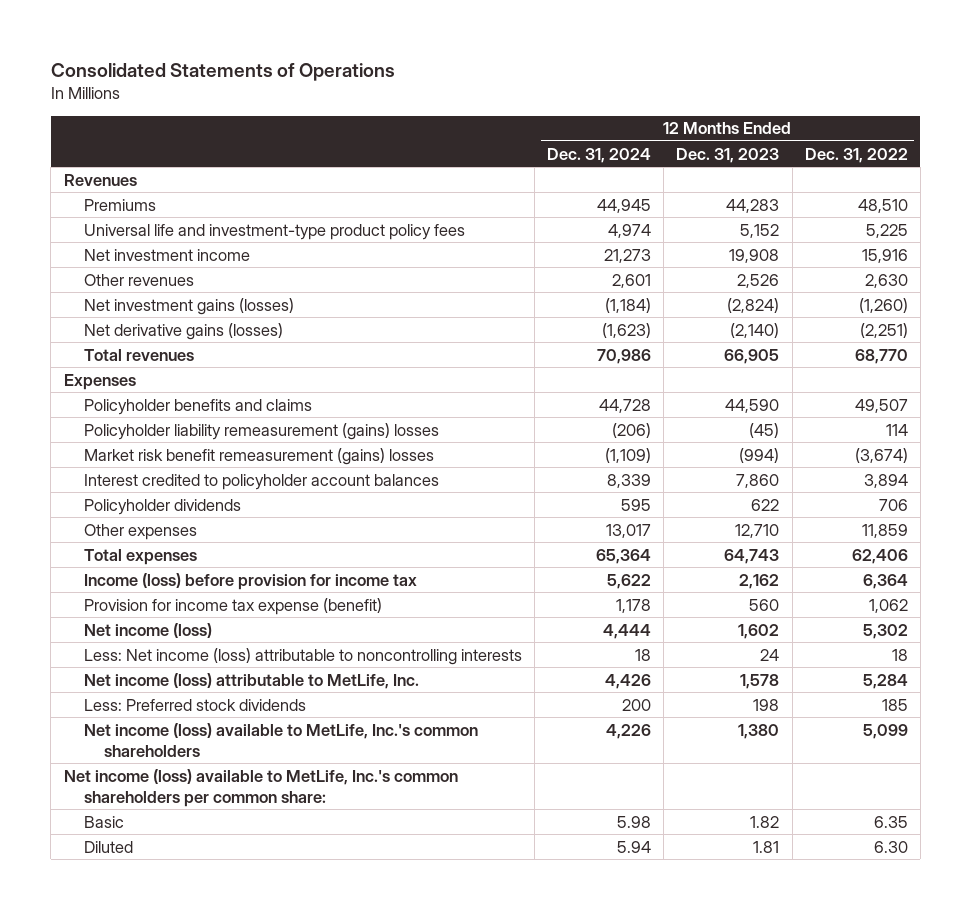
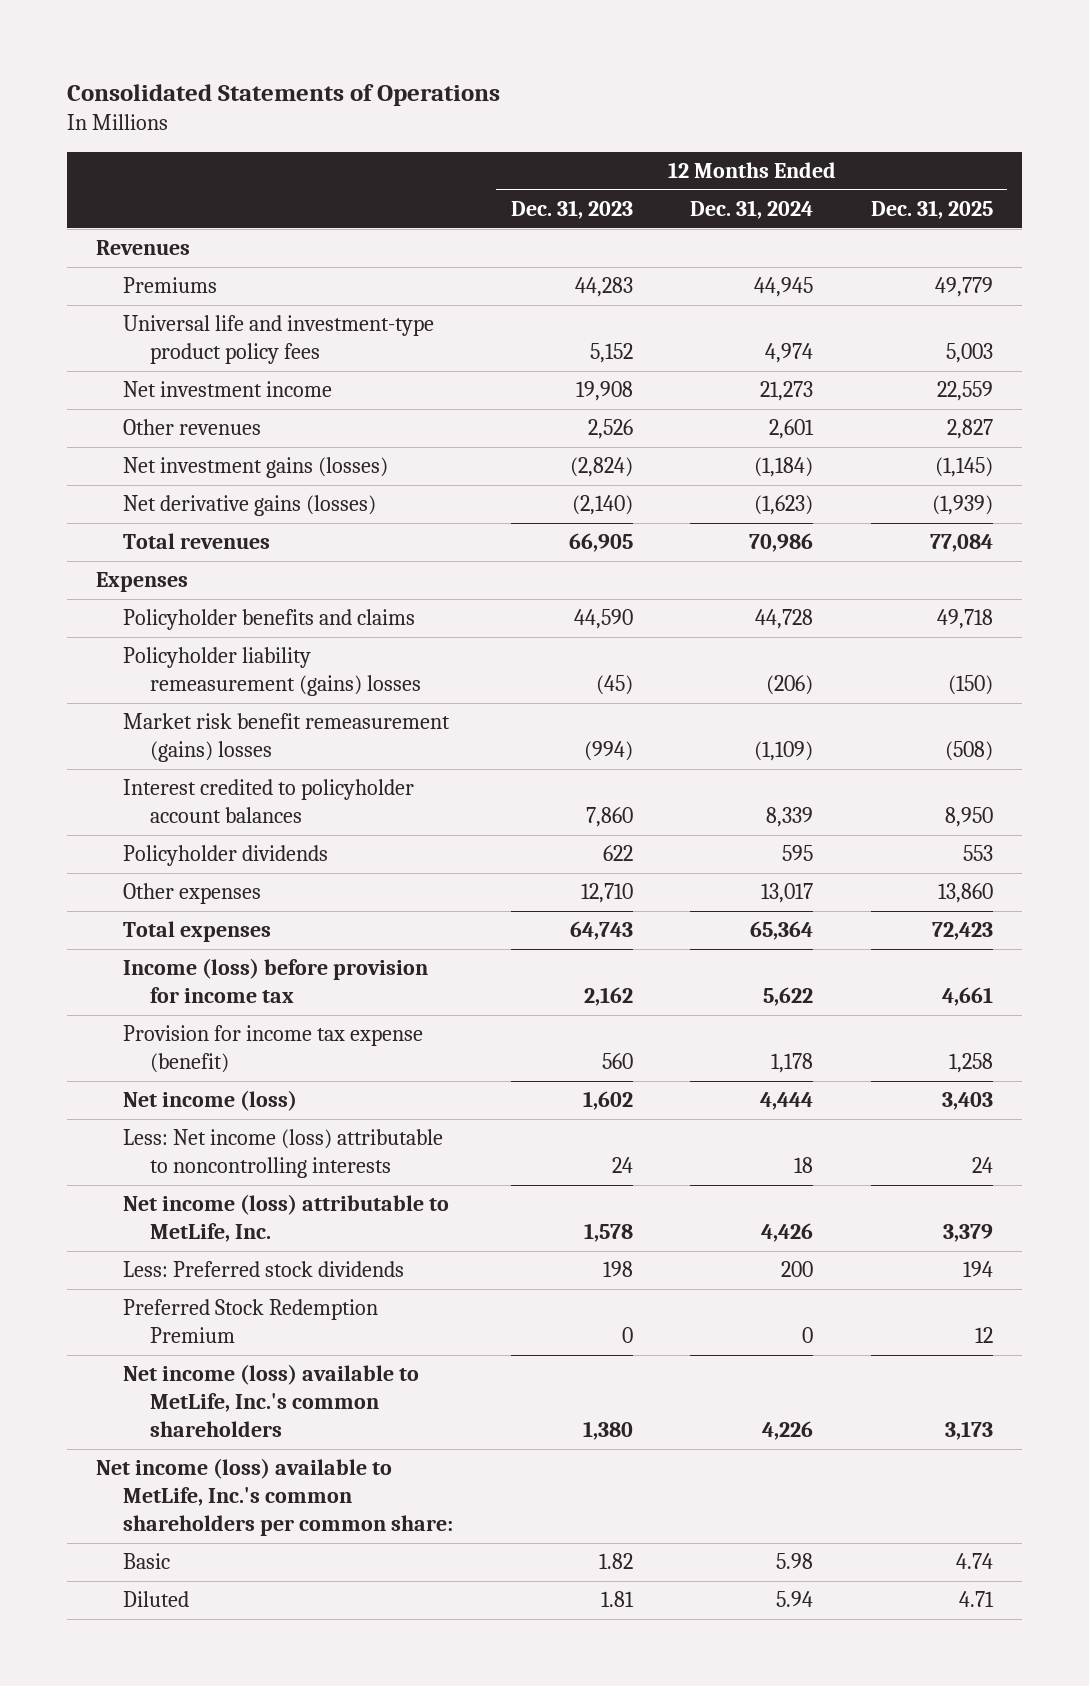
- | 12 Months Ended Dec. 31, 2024 | 12 Months Ended Dec. 31, 2023 | 12 Months Ended Dec. 31, 2022
+ | 12 Months Ended Dec. 31, 2023 | 12 Months Ended Dec. 31, 2024 | 12 Months Ended Dec. 31, 2025
+ Preferred Stock Redemption Premium | 0 | 0 | 12

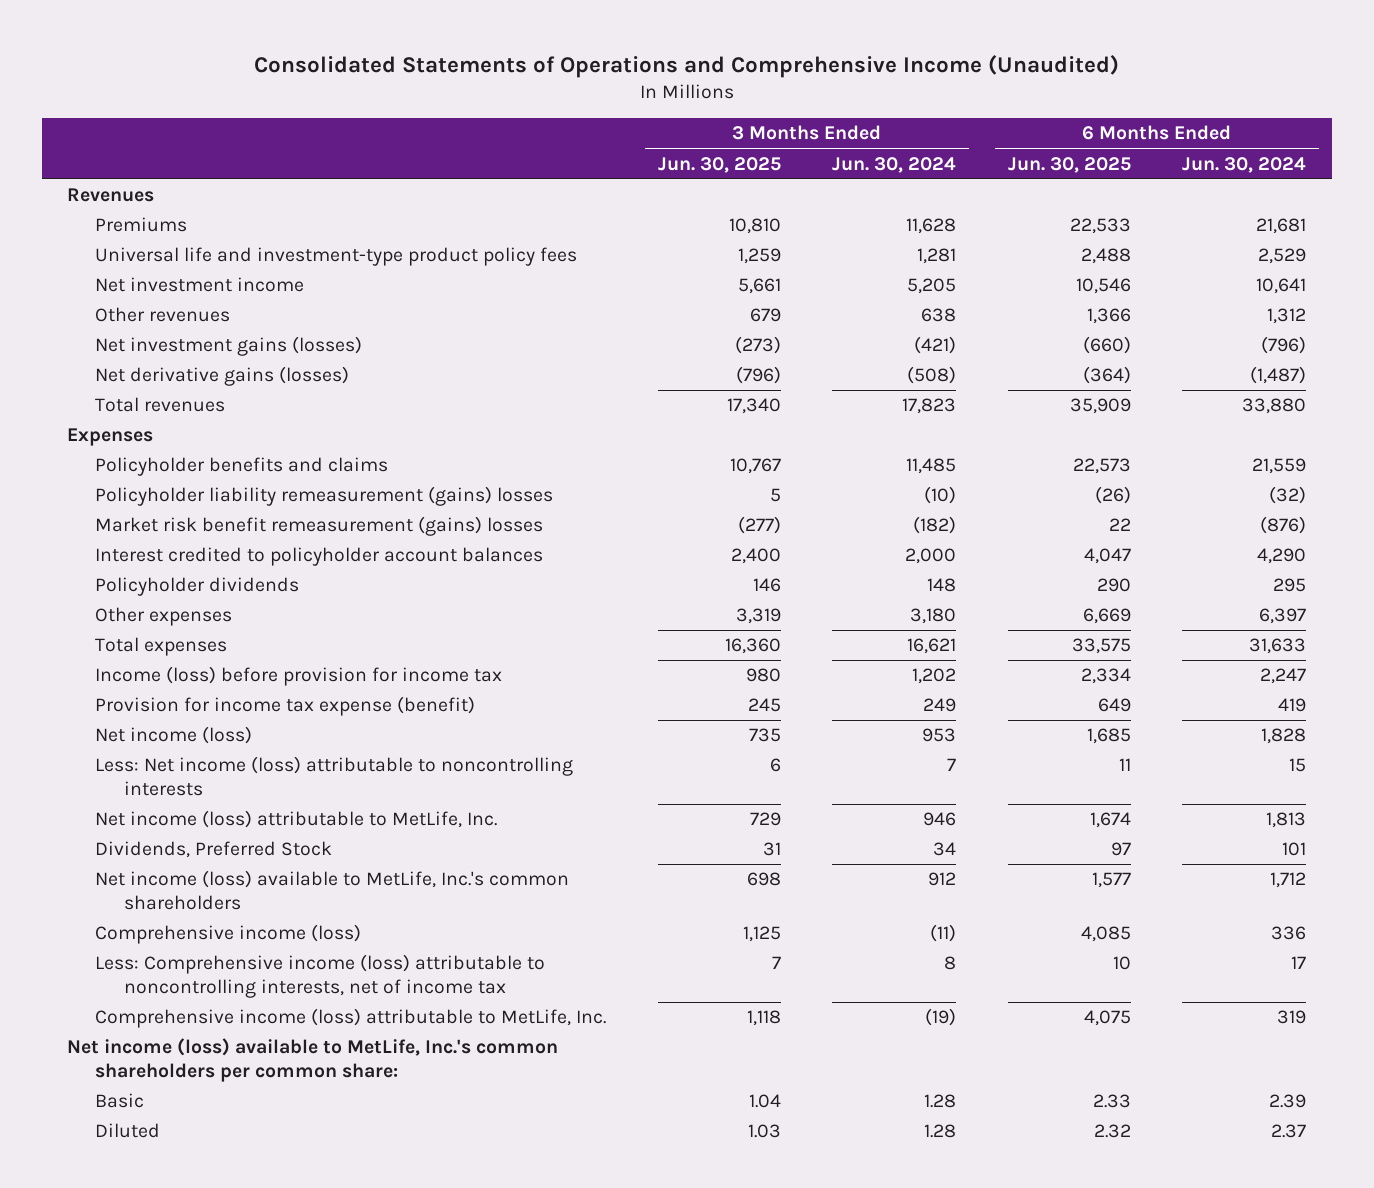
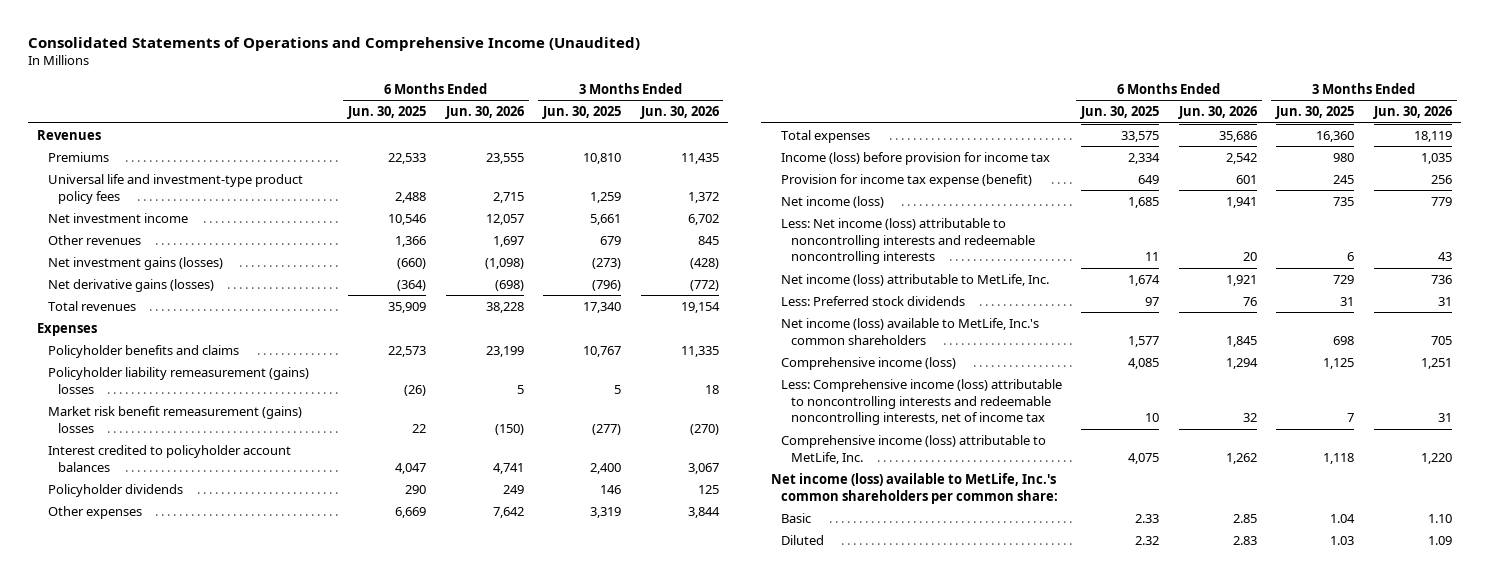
- | 3 Months Ended Jun. 30, 2025 | 3 Months Ended Jun. 30, 2024 | 6 Months Ended Jun. 30, 2025 | 6 Months Ended Jun. 30, 2024
+ | 6 Months Ended Jun. 30, 2025 | 6 Months Ended Jun. 30, 2026 | 3 Months Ended Jun. 30, 2025 | 3 Months Ended Jun. 30, 2026
- Less: Net income (loss) attributable to noncontrolling interests | 6 | 7 | 11 | 15
+ Less: Net income (loss) attributable to noncontrolling interests and redeemable noncontrolling interests | 11 | 20 | 6 | 43
- Dividends, Preferred Stock | 31 | 34 | 97 | 101
+ Less: Preferred stock dividends | 97 | 76 | 31 | 31
- Less: Comprehensive income (loss) attributable to noncontrolling interests, net of income tax | 7 | 8 | 10 | 17
+ Less: Comprehensive income (loss) attributable to noncontrolling interests and redeemable noncontrolling interests, net of income tax | 10 | 32 | 7 | 31

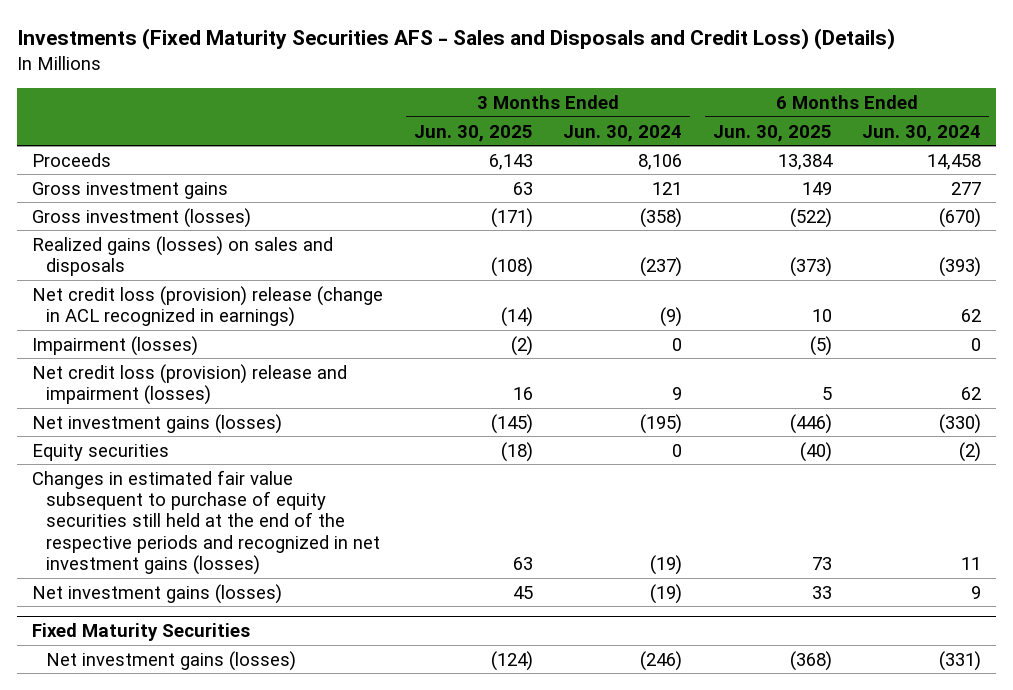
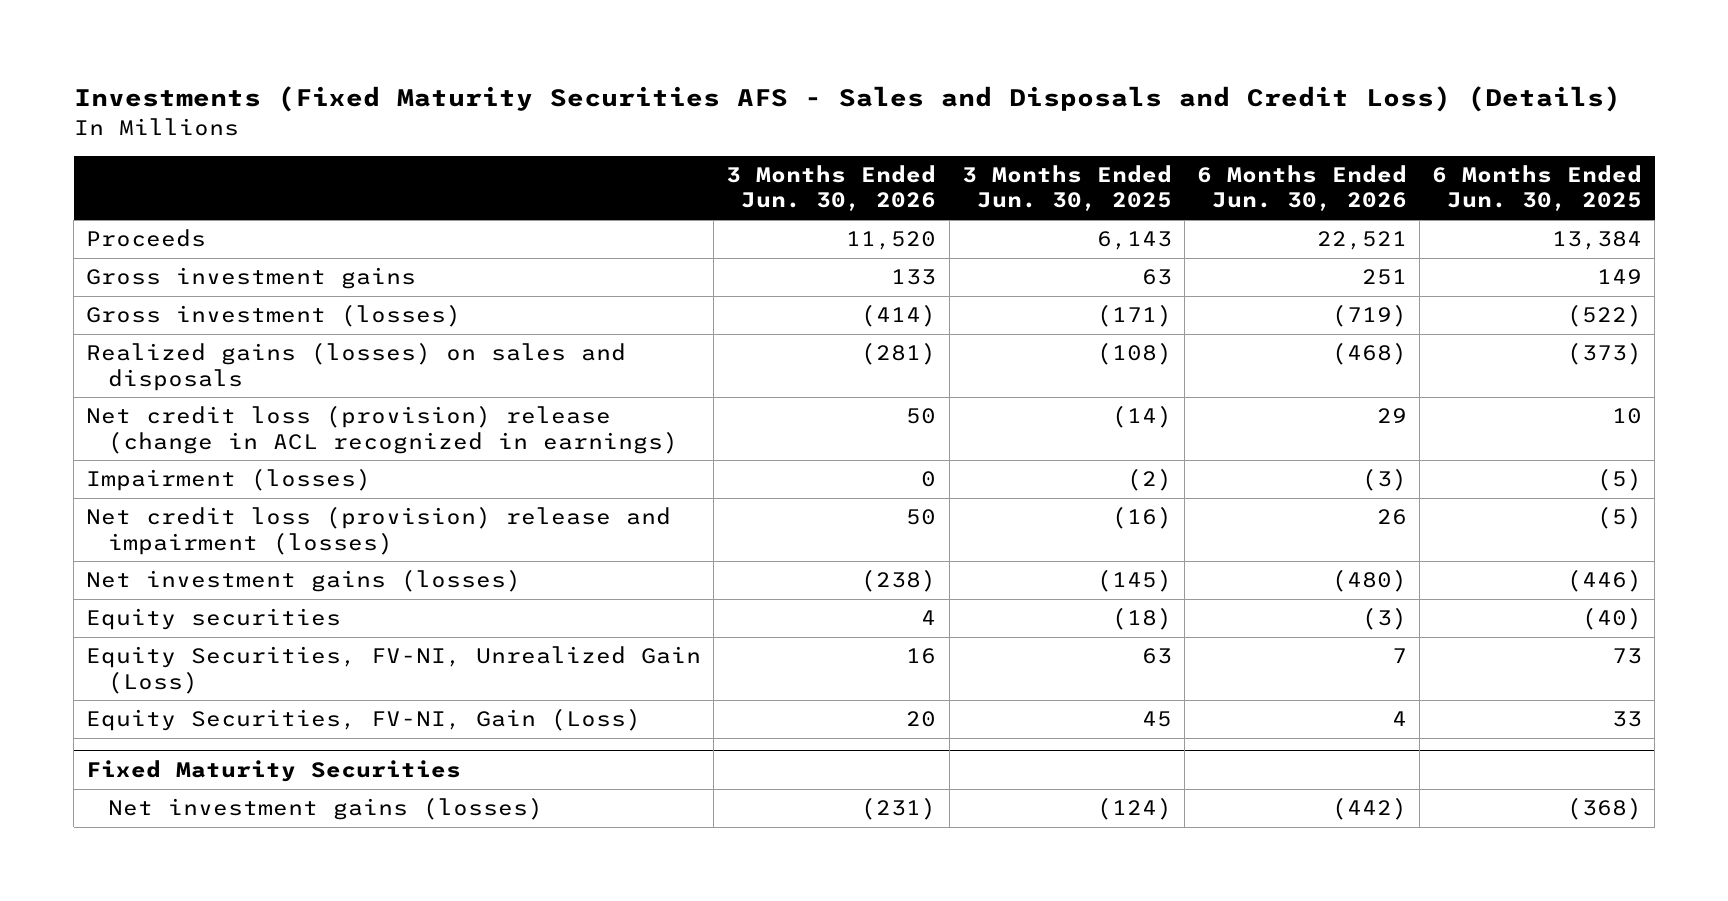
- | 3 Months Ended Jun. 30, 2025 | 3 Months Ended Jun. 30, 2024 | 6 Months Ended Jun. 30, 2025 | 6 Months Ended Jun. 30, 2024
+ | 3 Months Ended Jun. 30, 2026 | 3 Months Ended Jun. 30, 2025 | 6 Months Ended Jun. 30, 2026 | 6 Months Ended Jun. 30, 2025
- Net credit loss (provision) release and impairment (losses) | 16 | 9 | 5 | 62
+ Net credit loss (provision) release and impairment (losses) | 50 | (16) | 26 | (5)
- Changes in estimated fair value subsequent to purchase of equity securities still held at the end of the respective periods and recognized in net investment gains (losses) | 63 | (19) | 73 | 11
- Net investment gains (losses) | 45 | (19) | 33 | 9
+ Equity Securities, FV-NI, Unrealized Gain (Loss) | 16 | 63 | 7 | 73
+ Equity Securities, FV-NI, Gain (Loss) | 20 | 45 | 4 | 33

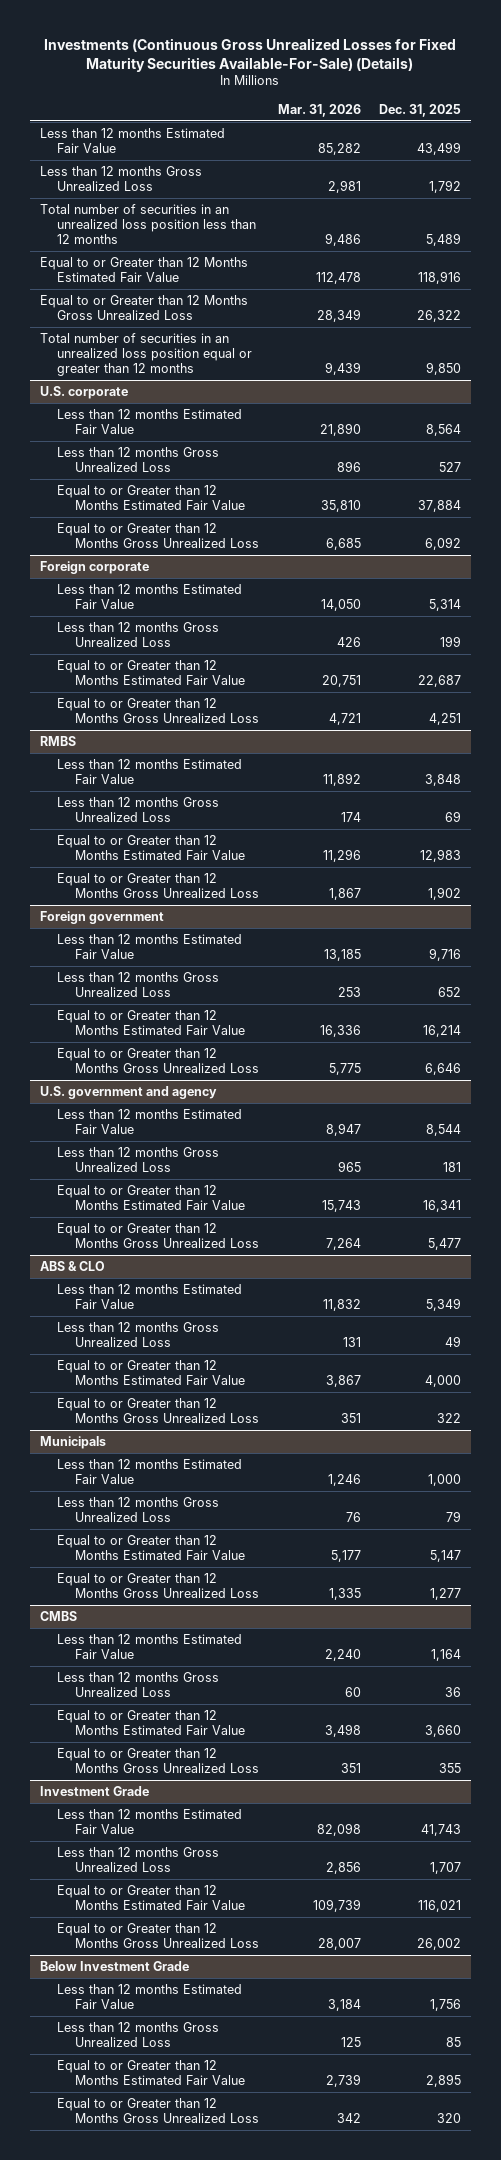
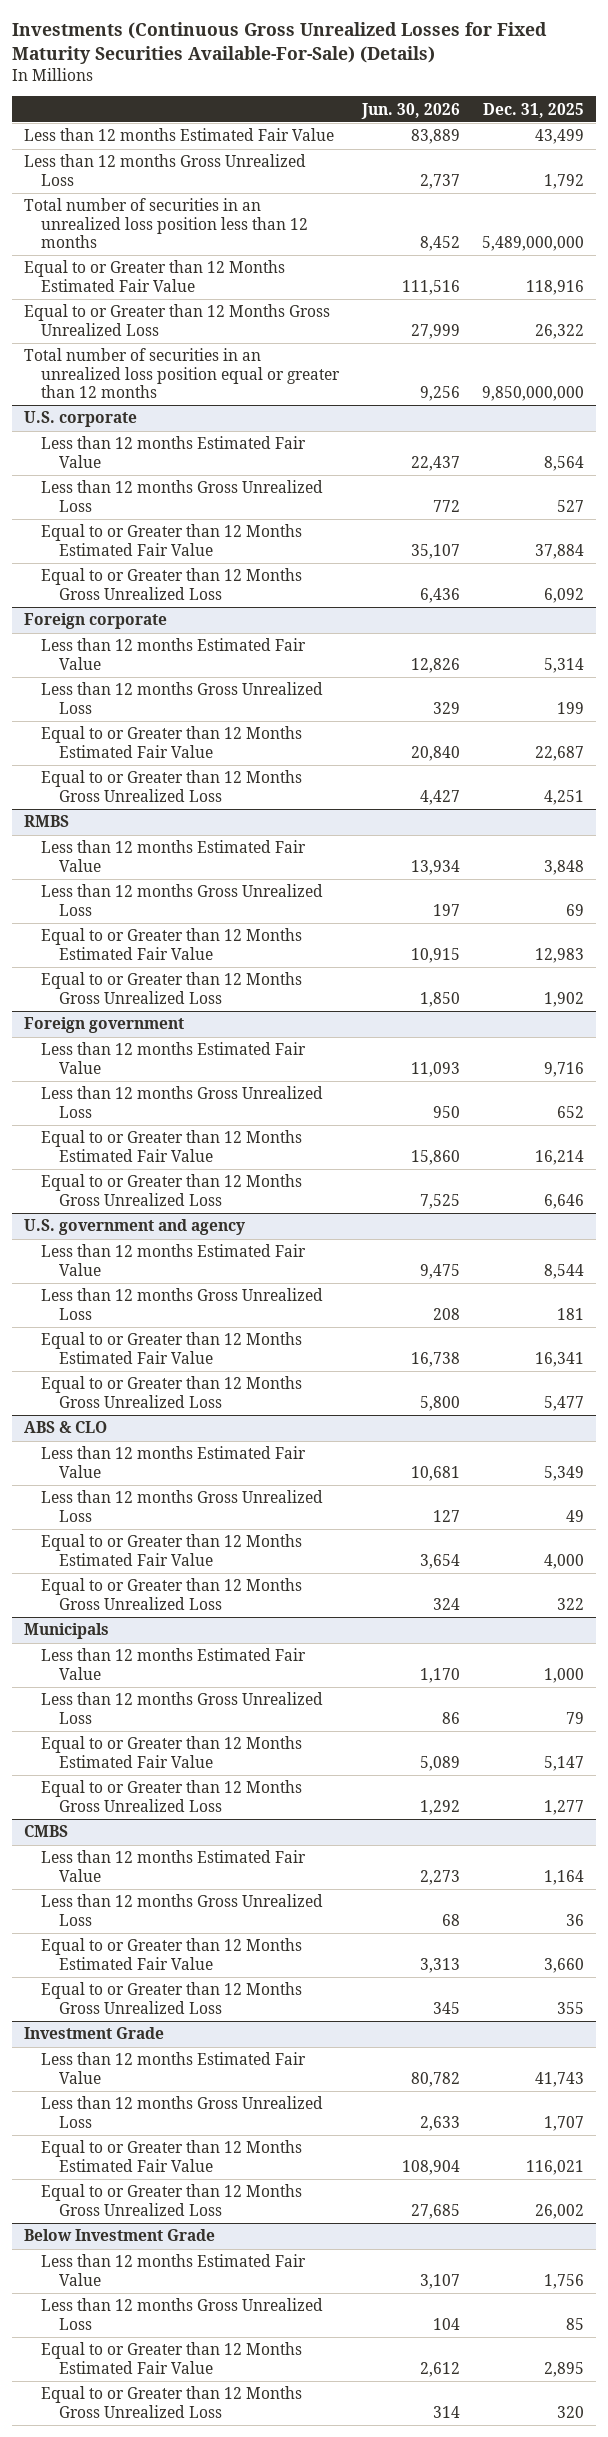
- | Mar. 31, 2026 | Dec. 31, 2025
+ | Jun. 30, 2026 | Dec. 31, 2025
- Total number of securities in an unrealized loss position less than 12 months | 9,486 | 5,489
+ Total number of securities in an unrealized loss position less than 12 months | 8,452 | 5,489,000,000
- Total number of securities in an unrealized loss position equal or greater than 12 months | 9,439 | 9,850
+ Total number of securities in an unrealized loss position equal or greater than 12 months | 9,256 | 9,850,000,000

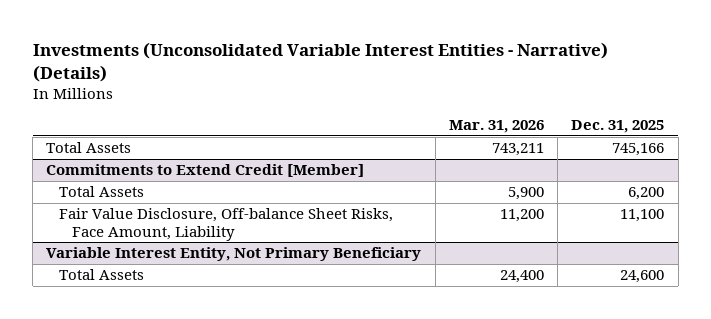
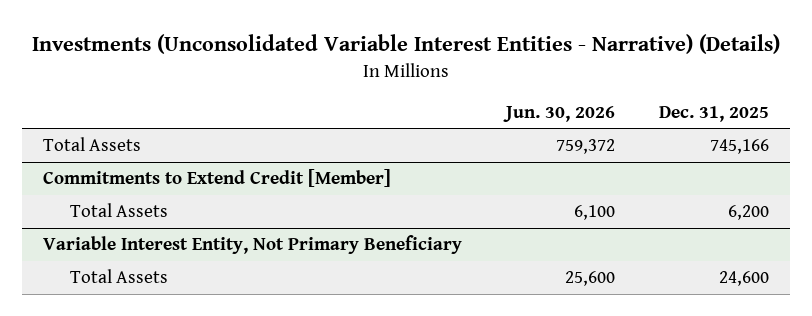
- | Mar. 31, 2026 | Dec. 31, 2025
+ | Jun. 30, 2026 | Dec. 31, 2025
@ Commitments to Extend Credit [Member]
- Fair Value Disclosure, Off-balance Sheet Risks, Face Amount, Liability | 11,200 | 11,100

